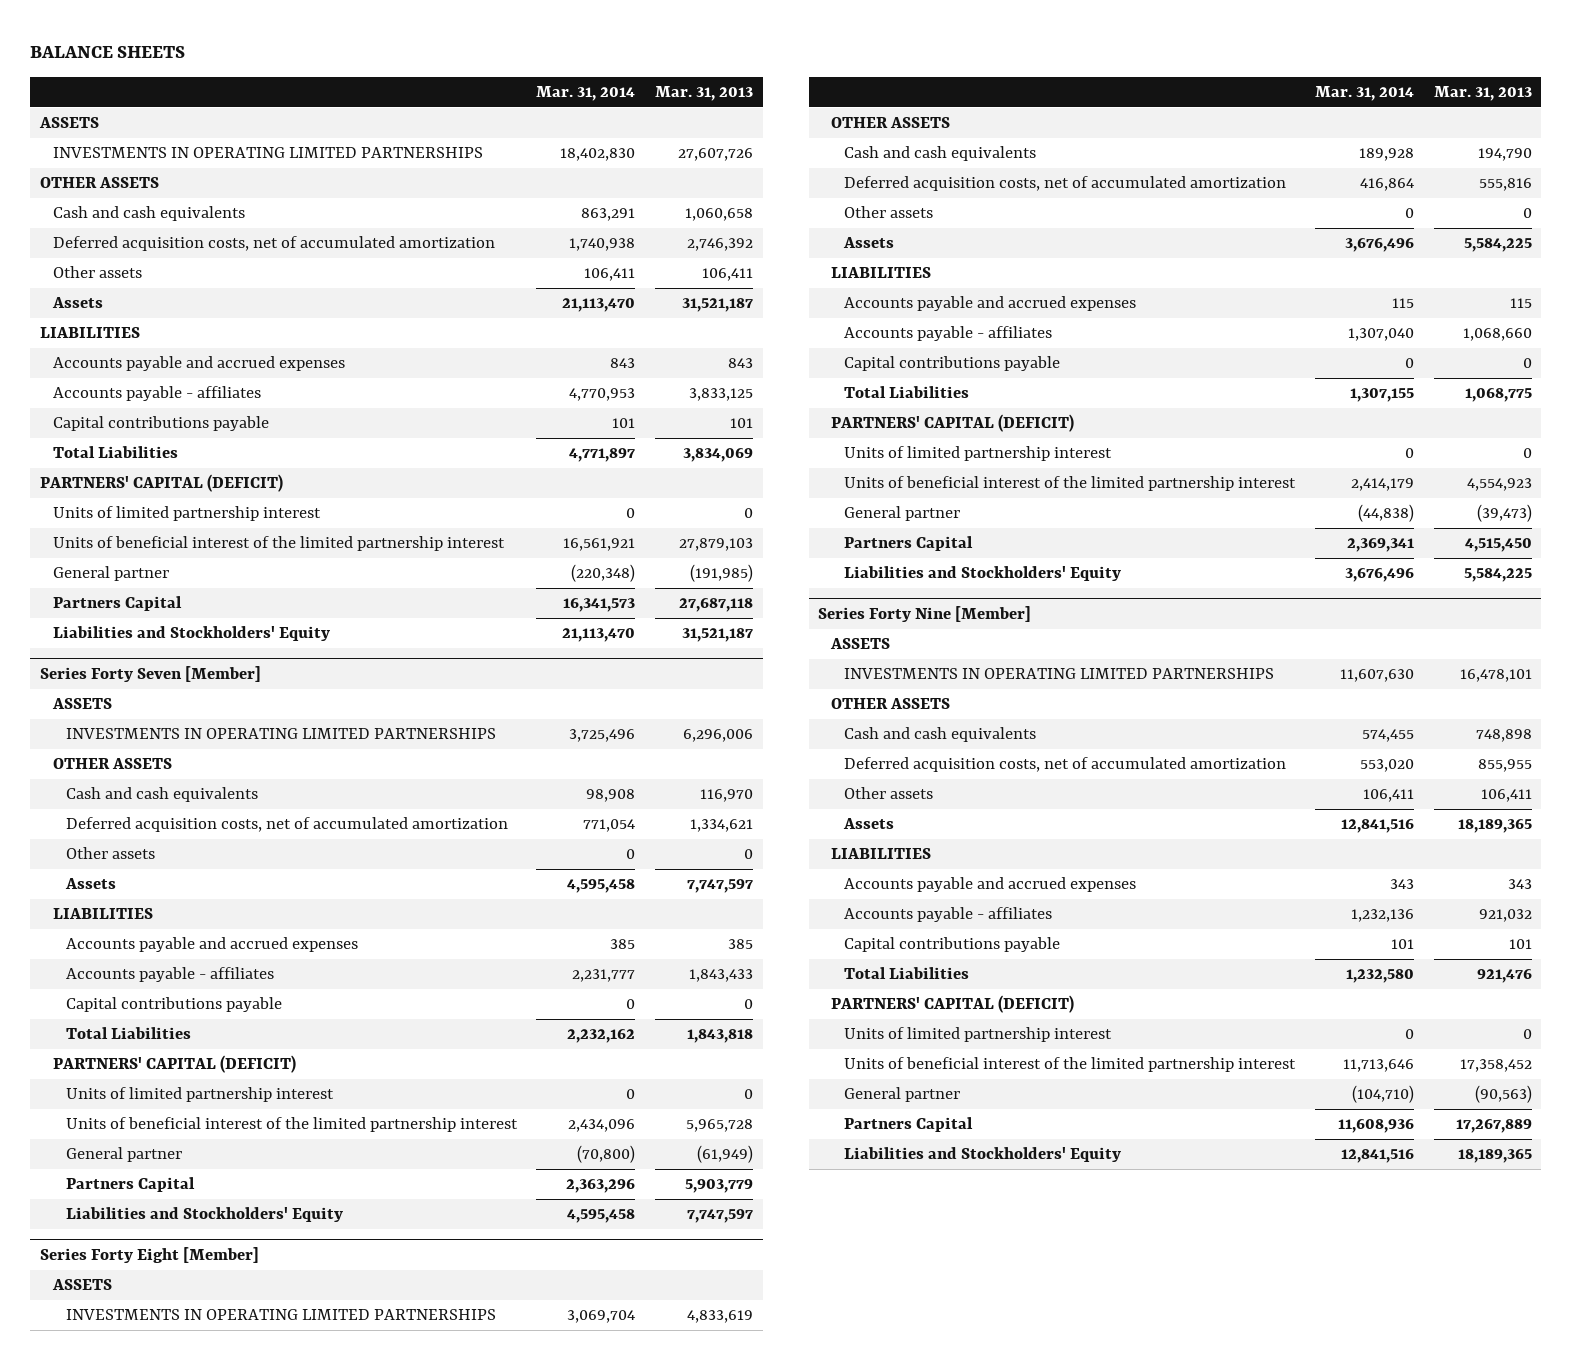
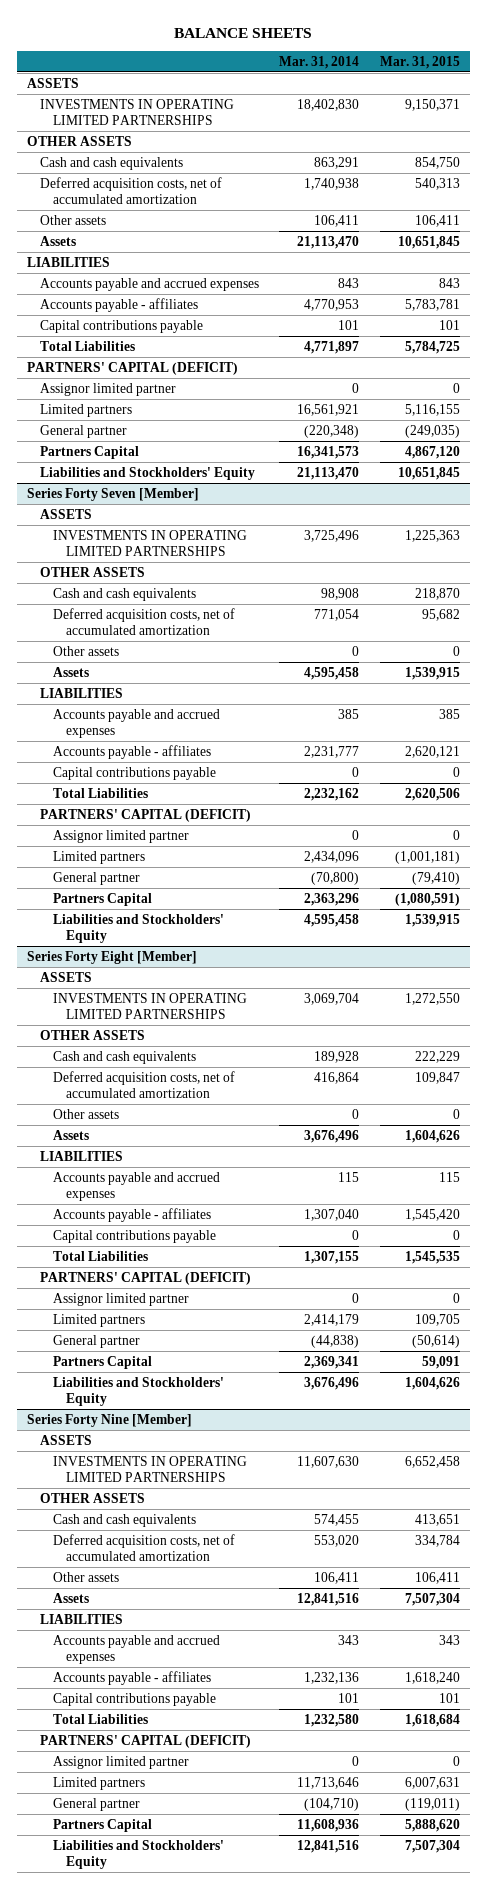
- | Mar. 31, 2014 | Mar. 31, 2013
+ | Mar. 31, 2014 | Mar. 31, 2015
- Units of limited partnership interest | 0 | 0
- Units of beneficial interest of the limited partnership interest | 16,561,921 | 27,879,103
+ Assignor limited partner | 0 | 0
+ Limited partners | 16,561,921 | 5,116,155
@ Series Forty Seven [Member]
- Units of limited partnership interest | 0 | 0
- Units of beneficial interest of the limited partnership interest | 2,434,096 | 5,965,728
+ Assignor limited partner | 0 | 0
+ Limited partners | 2,434,096 | (1,001,181)
@ Series Forty Eight [Member]
- Units of limited partnership interest | 0 | 0
- Units of beneficial interest of the limited partnership interest | 2,414,179 | 4,554,923
+ Assignor limited partner | 0 | 0
+ Limited partners | 2,414,179 | 109,705
@ Series Forty Nine [Member]
- Units of limited partnership interest | 0 | 0
- Units of beneficial interest of the limited partnership interest | 11,713,646 | 17,358,452
+ Assignor limited partner | 0 | 0
+ Limited partners | 11,713,646 | 6,007,631

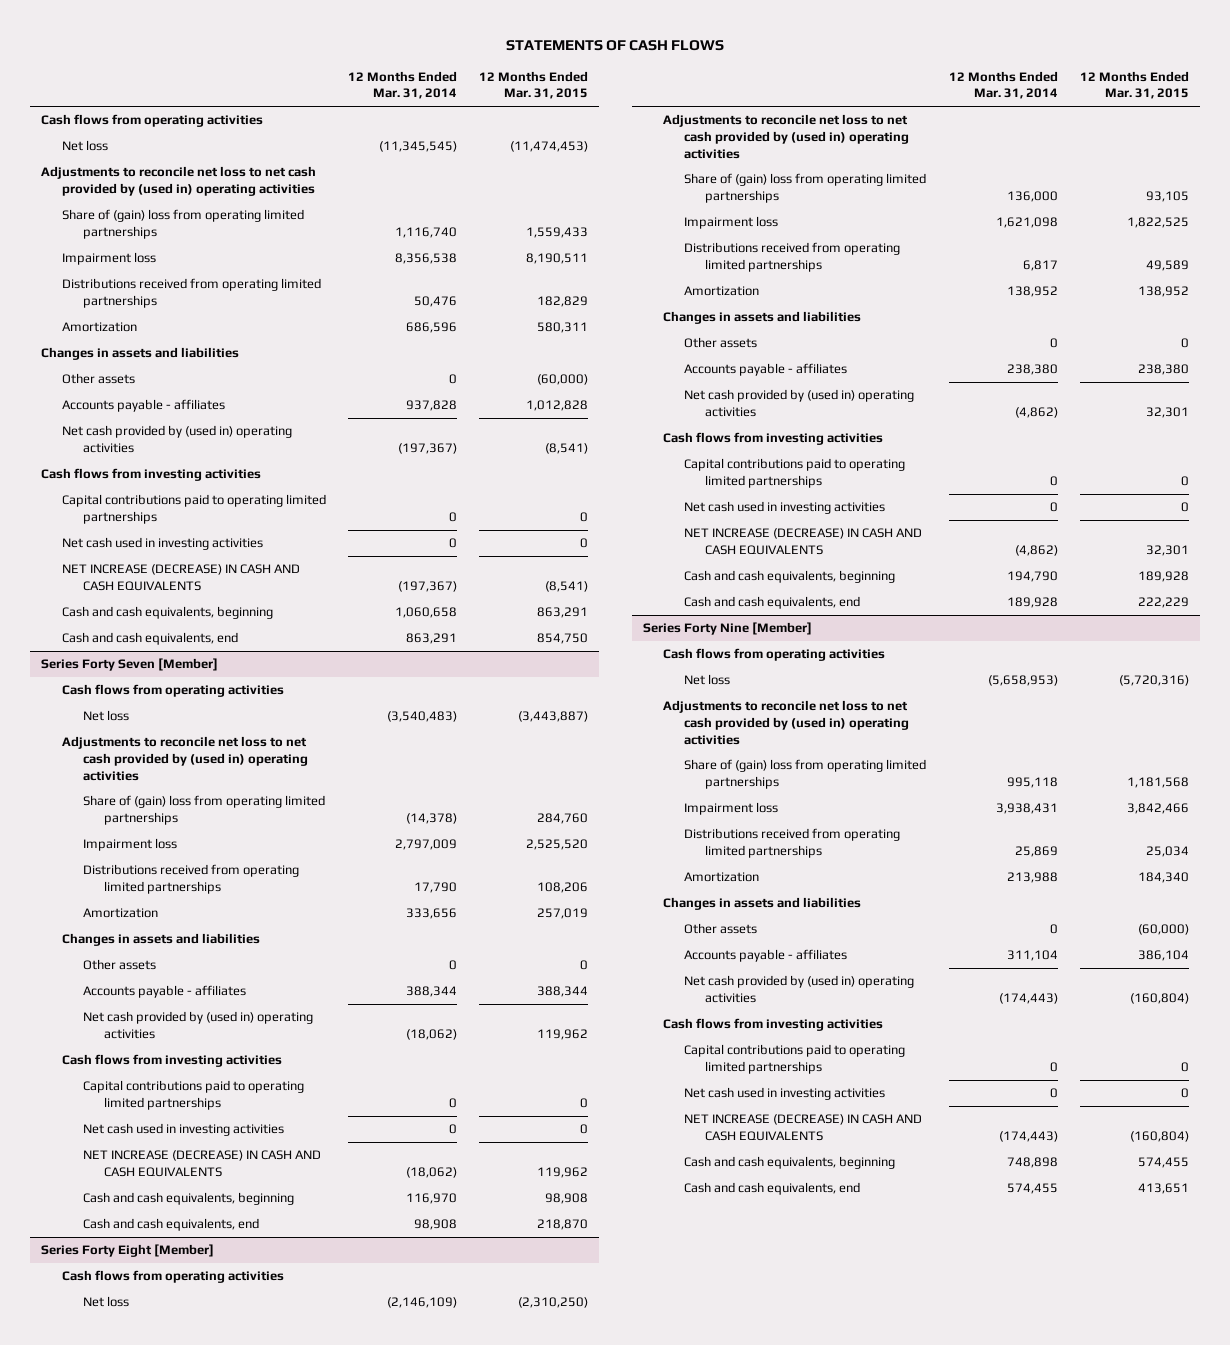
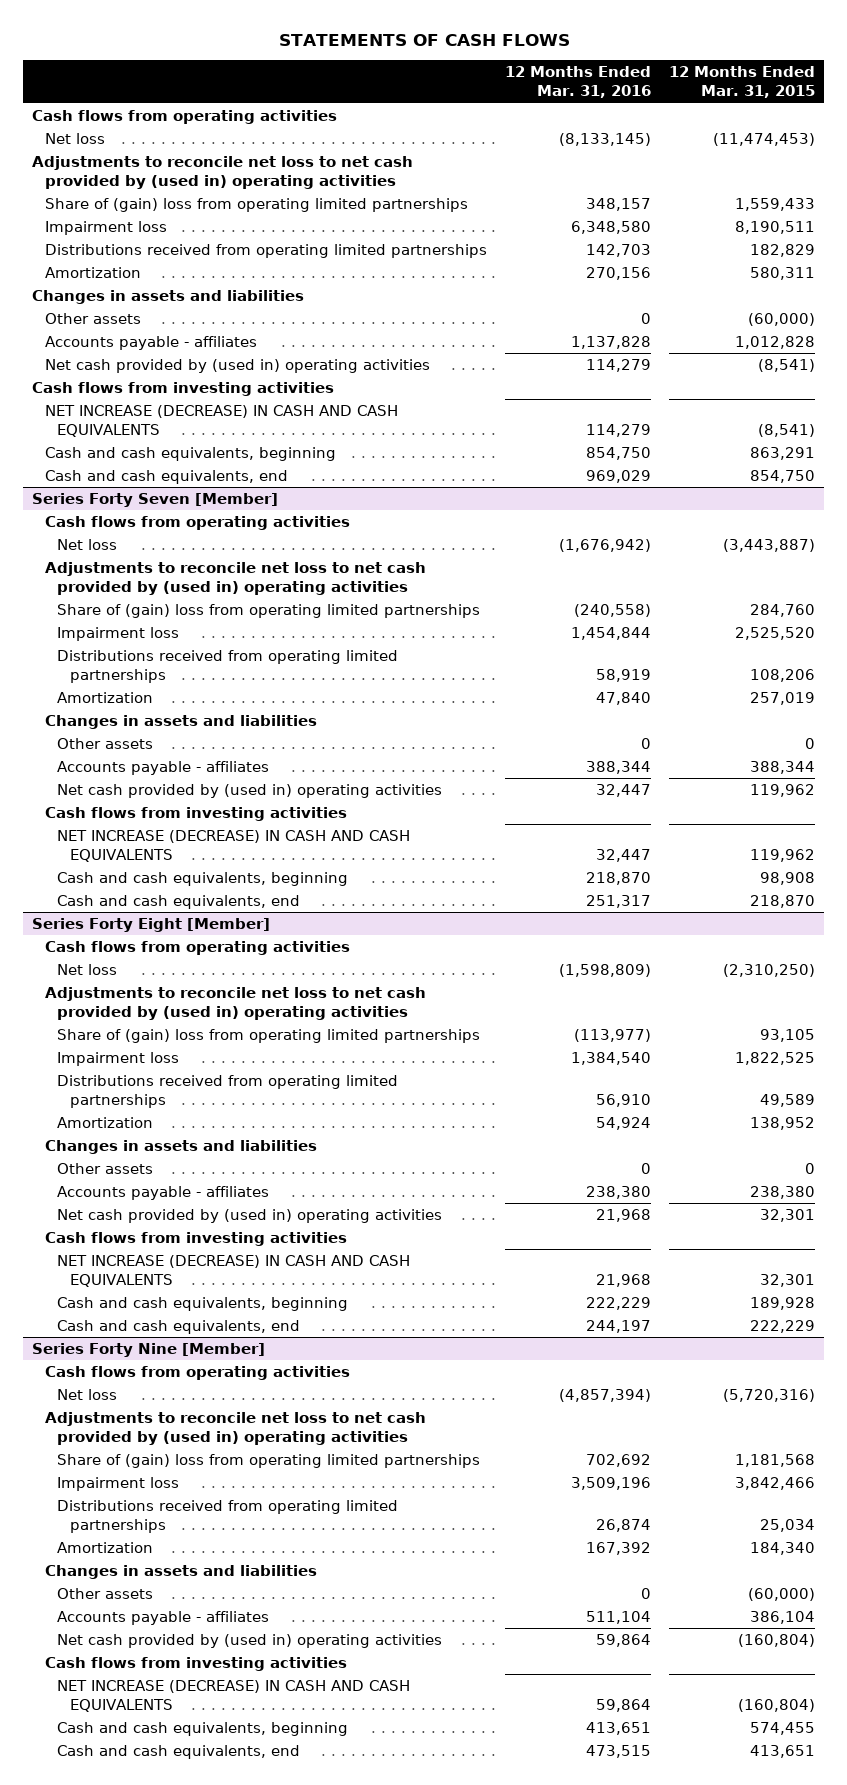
- | 12 Months Ended Mar. 31, 2014 | 12 Months Ended Mar. 31, 2015
+ | 12 Months Ended Mar. 31, 2016 | 12 Months Ended Mar. 31, 2015
- Capital contributions paid to operating limited partnerships | 0 | 0
- Net cash used in investing activities | 0 | 0
@ Series Forty Seven [Member]
- Capital contributions paid to operating limited partnerships | 0 | 0
- Net cash used in investing activities | 0 | 0
@ Series Forty Eight [Member]
- Capital contributions paid to operating limited partnerships | 0 | 0
- Net cash used in investing activities | 0 | 0
@ Series Forty Nine [Member]
- Capital contributions paid to operating limited partnerships | 0 | 0
- Net cash used in investing activities | 0 | 0

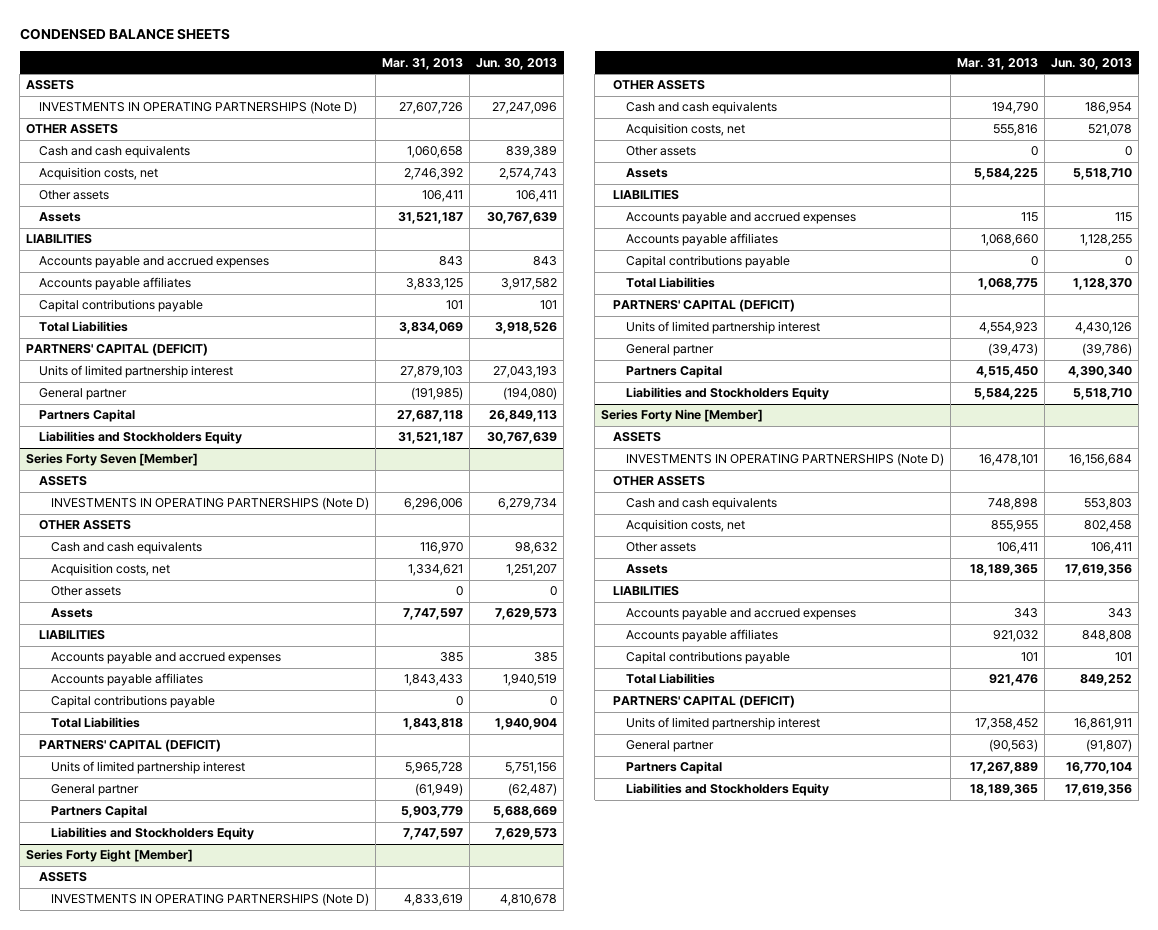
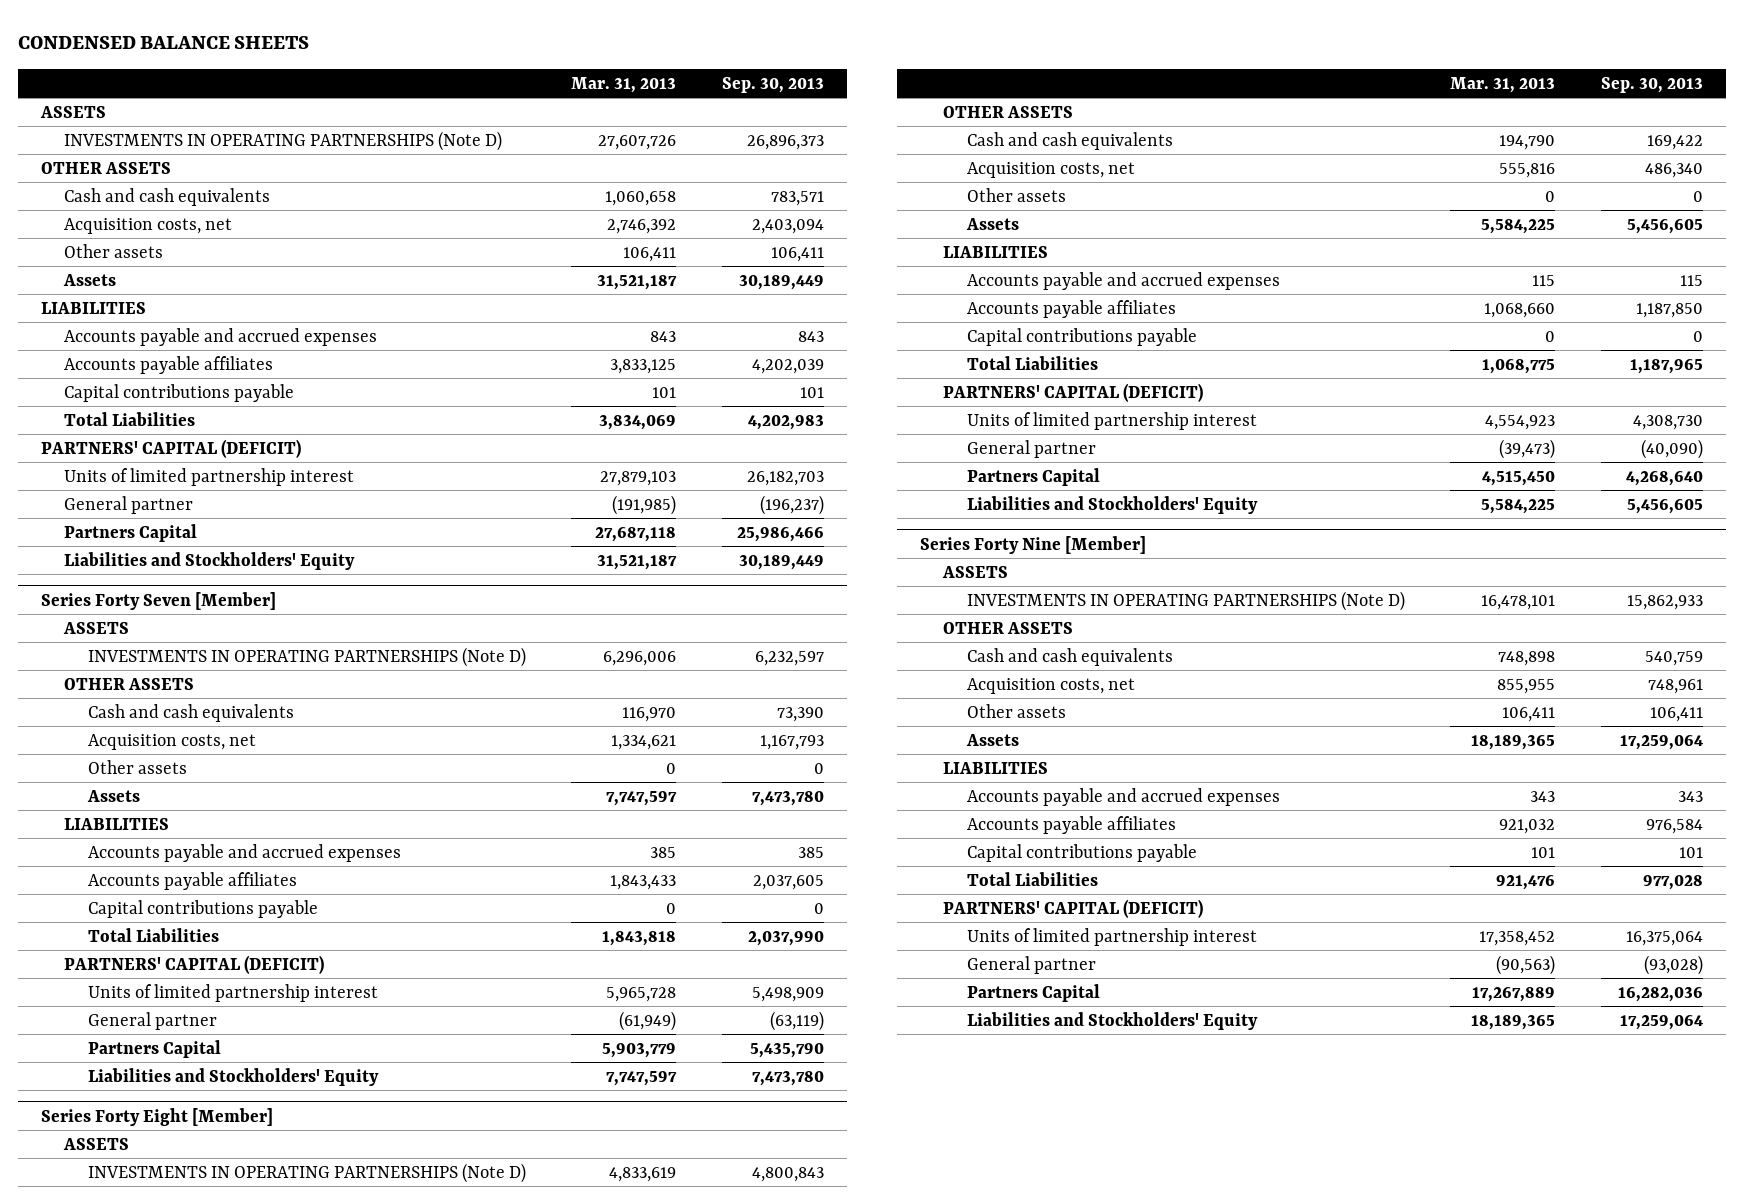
- | Mar. 31, 2013 | Jun. 30, 2013
+ | Mar. 31, 2013 | Sep. 30, 2013
- Liabilities and Stockholders Equity | 31,521,187 | 30,767,639
+ Liabilities and Stockholders' Equity | 31,521,187 | 30,189,449
@ Series Forty Seven [Member]
- Liabilities and Stockholders Equity | 7,747,597 | 7,629,573
+ Liabilities and Stockholders' Equity | 7,747,597 | 7,473,780
@ Series Forty Eight [Member]
- Liabilities and Stockholders Equity | 5,584,225 | 5,518,710
+ Liabilities and Stockholders' Equity | 5,584,225 | 5,456,605
@ Series Forty Nine [Member]
- Liabilities and Stockholders Equity | 18,189,365 | 17,619,356
+ Liabilities and Stockholders' Equity | 18,189,365 | 17,259,064

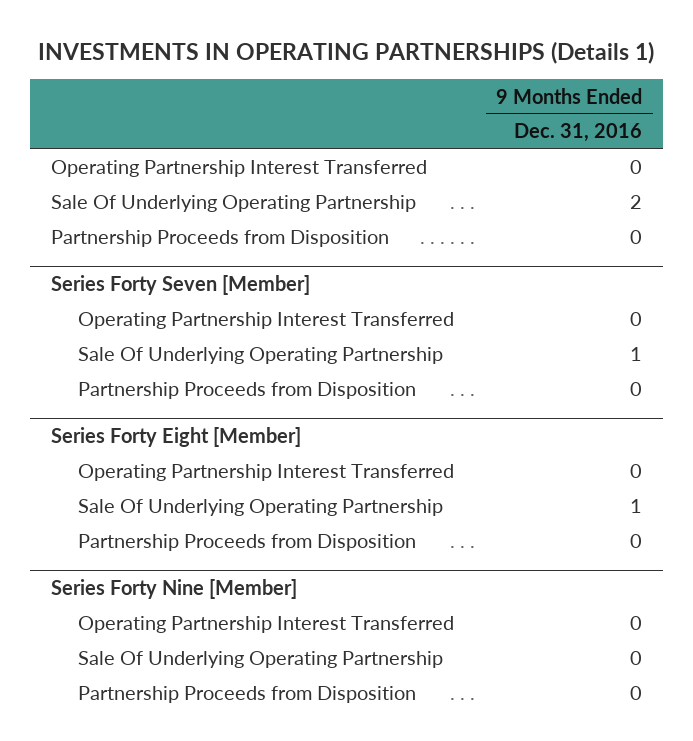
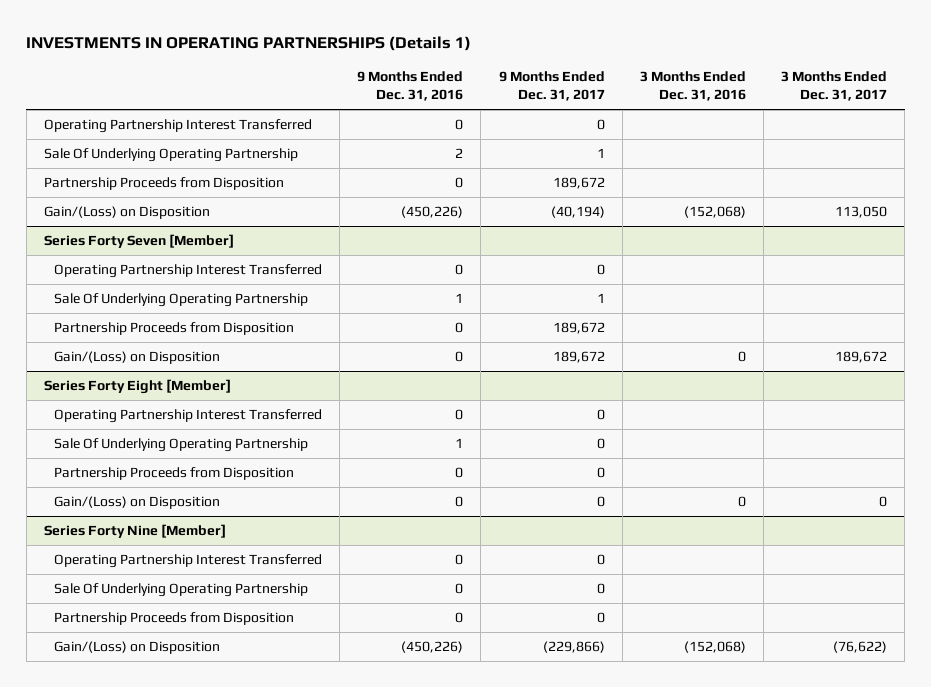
- | 9 Months Ended Dec. 31, 2016
+ | 9 Months Ended Dec. 31, 2016 | 9 Months Ended Dec. 31, 2017 | 3 Months Ended Dec. 31, 2016 | 3 Months Ended Dec. 31, 2017
+ Gain/(Loss) on Disposition | (450,226) | (40,194) | (152,068) | 113,050
@ Series Forty Seven [Member]
+ Gain/(Loss) on Disposition | 0 | 189,672 | 0 | 189,672
@ Series Forty Eight [Member]
+ Gain/(Loss) on Disposition | 0 | 0 | 0 | 0
@ Series Forty Nine [Member]
+ Gain/(Loss) on Disposition | (450,226) | (229,866) | (152,068) | (76,622)

